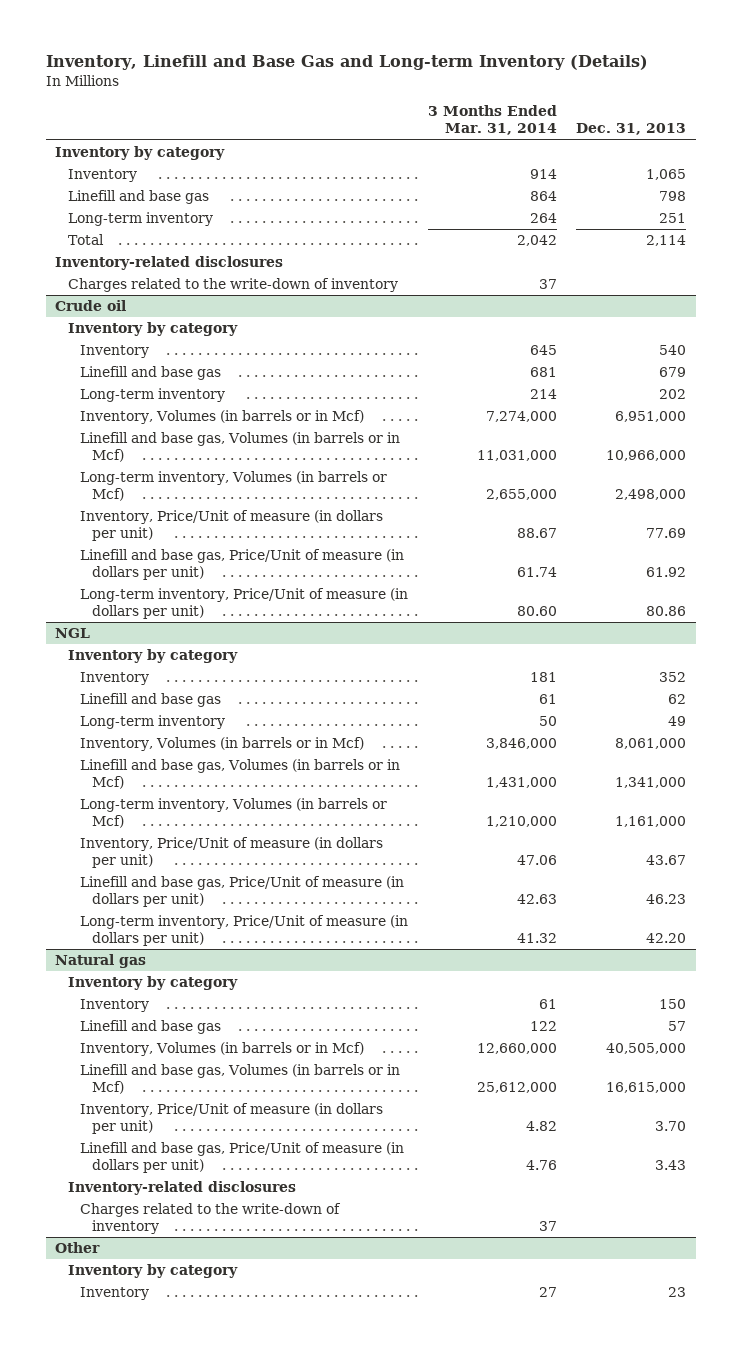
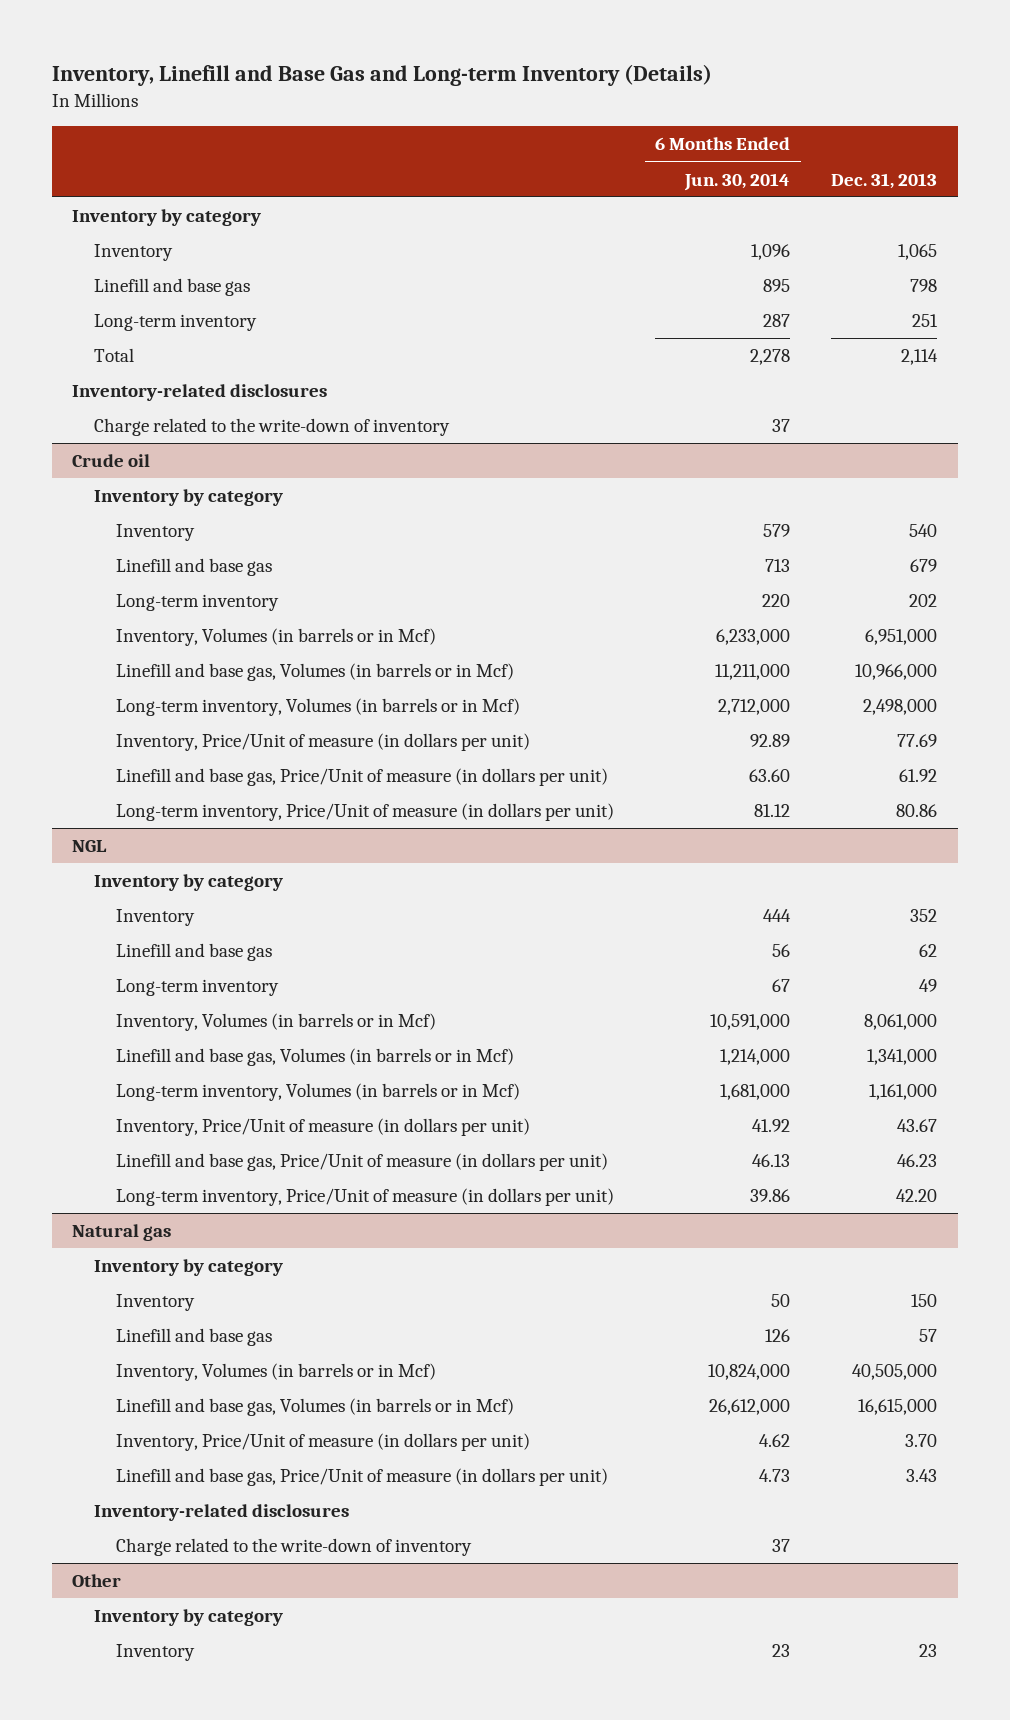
- | 3 Months Ended Mar. 31, 2014 | Dec. 31, 2013
+ | 6 Months Ended Jun. 30, 2014 | Dec. 31, 2013
- Charges related to the write-down of inventory | 37 |
+ Charge related to the write-down of inventory | 37 |
@ Crude oil
- Long-term inventory, Volumes (in barrels or Mcf) | 2,655,000 | 2,498,000
+ Long-term inventory, Volumes (in barrels or in Mcf) | 2,712,000 | 2,498,000
@ NGL
- Long-term inventory, Volumes (in barrels or Mcf) | 1,210,000 | 1,161,000
+ Long-term inventory, Volumes (in barrels or in Mcf) | 1,681,000 | 1,161,000
@ Natural gas
- Charges related to the write-down of inventory | 37 |
+ Charge related to the write-down of inventory | 37 |

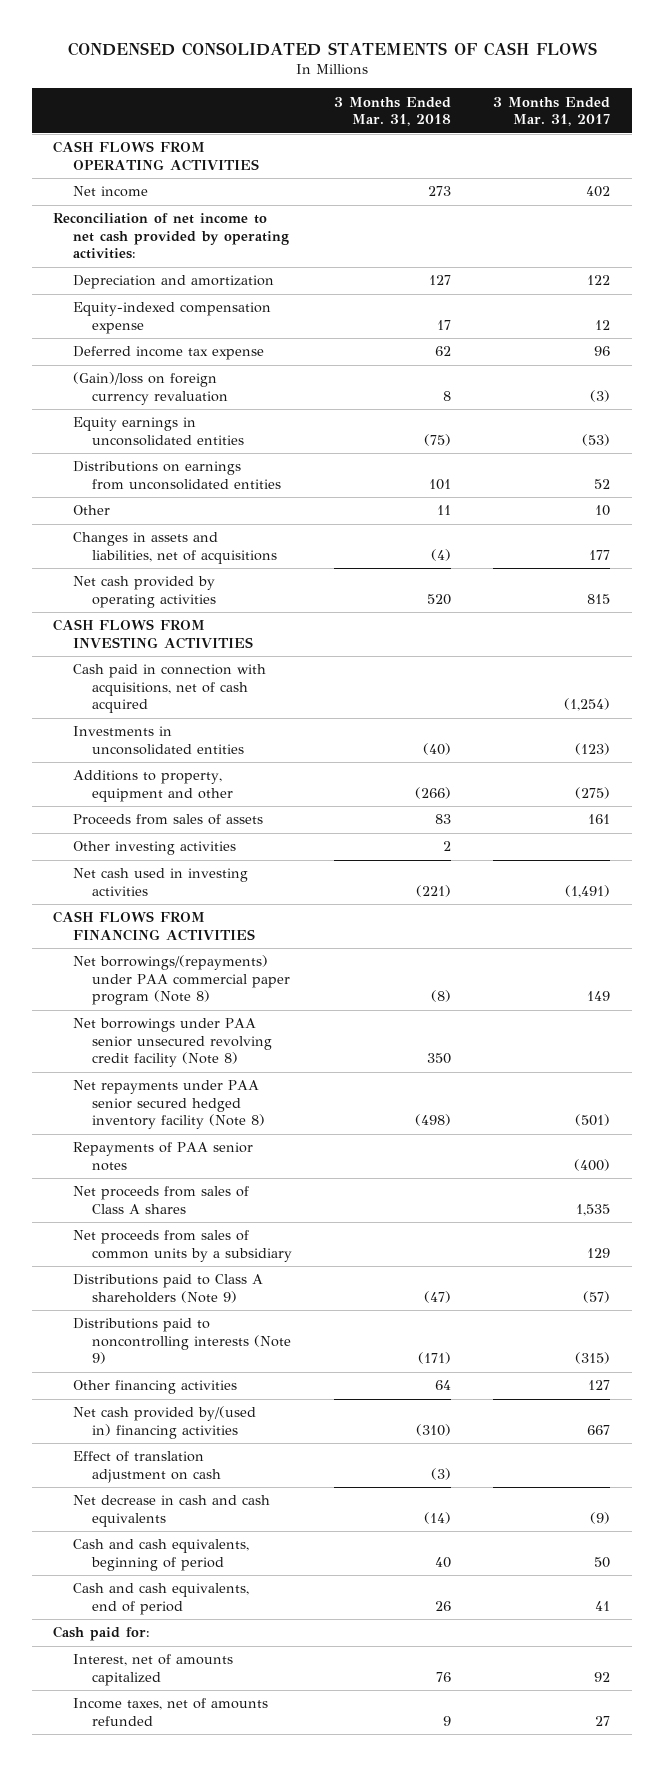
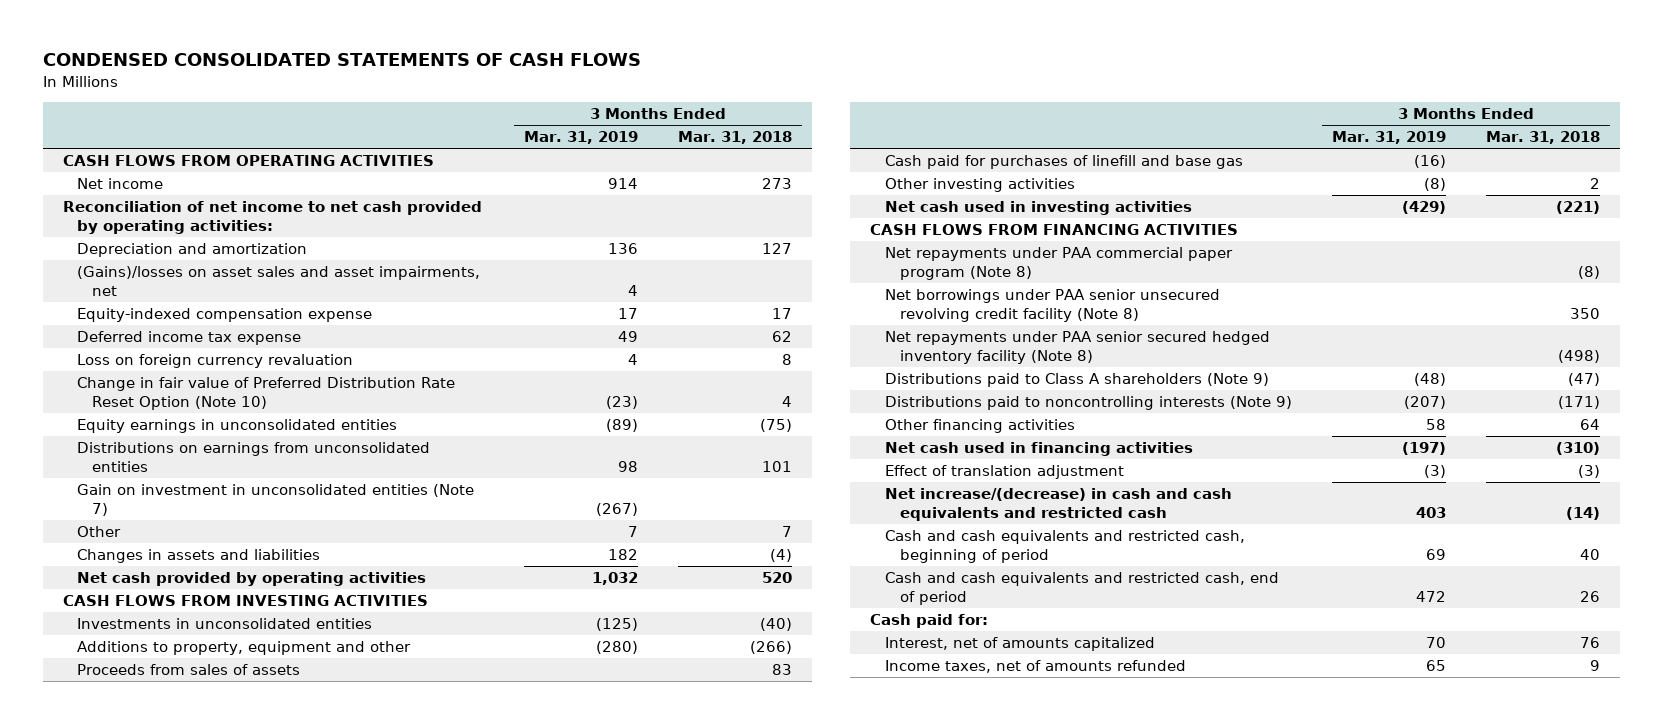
- | 3 Months Ended Mar. 31, 2018 | 3 Months Ended Mar. 31, 2017
+ | 3 Months Ended Mar. 31, 2019 | 3 Months Ended Mar. 31, 2018
+ (Gains)/losses on asset sales and asset impairments, net | 4 |
- (Gain)/loss on foreign currency revaluation | 8 | (3)
+ Loss on foreign currency revaluation | 4 | 8
+ Change in fair value of Preferred Distribution Rate Reset Option (Note 10) | (23) | 4
- Other | 11 | 10
- Changes in assets and liabilities, net of acquisitions | (4) | 177
+ Gain on investment in unconsolidated entities (Note 7) | (267) |
+ Other | 7 | 7
+ Changes in assets and liabilities | 182 | (4)
- Cash paid in connection with acquisitions, net of cash acquired | | (1,254)
+ Cash paid for purchases of linefill and base gas | (16) |
- Net borrowings/(repayments) under PAA commercial paper program (Note 8) | (8) | 149
+ Net repayments under PAA commercial paper program (Note 8) | | (8)
- Repayments of PAA senior notes | | (400)
- Net proceeds from sales of Class A shares | | 1,535
- Net proceeds from sales of common units by a subsidiary | | 129
- Net cash provided by/(used in) financing activities | (310) | 667
- Effect of translation adjustment on cash | (3) |
- Net decrease in cash and cash equivalents | (14) | (9)
- Cash and cash equivalents, beginning of period | 40 | 50
- Cash and cash equivalents, end of period | 26 | 41
+ Net cash used in financing activities | (197) | (310)
+ Effect of translation adjustment | (3) | (3)
+ Net increase/(decrease) in cash and cash equivalents and restricted cash | 403 | (14)
+ Cash and cash equivalents and restricted cash, beginning of period | 69 | 40
+ Cash and cash equivalents and restricted cash, end of period | 472 | 26

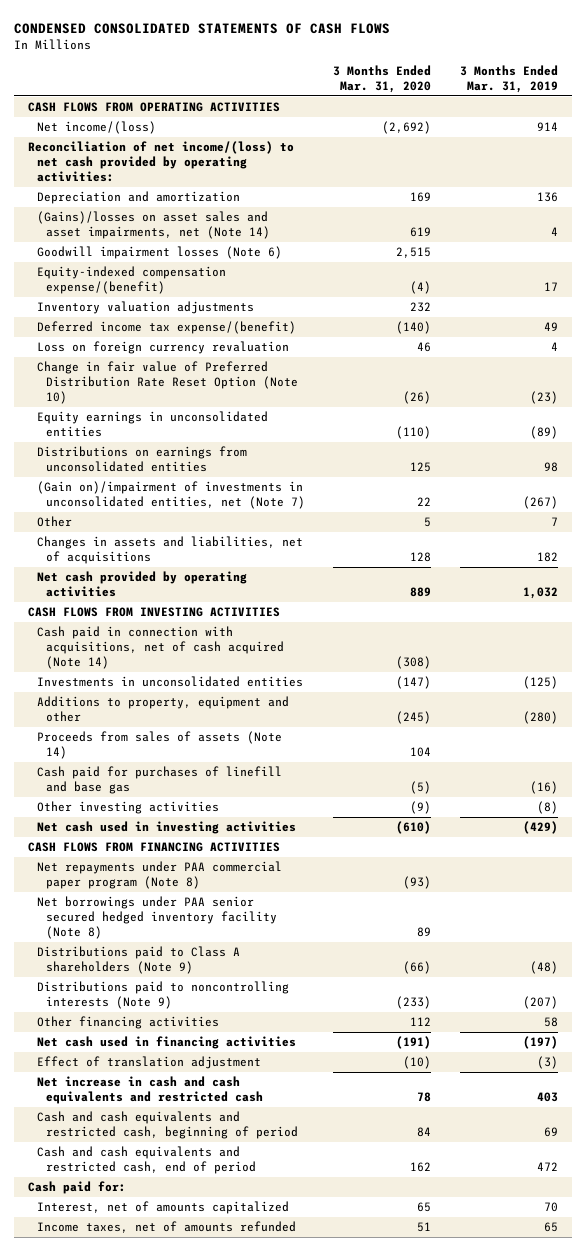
- | 3 Months Ended Mar. 31, 2019 | 3 Months Ended Mar. 31, 2018
+ | 3 Months Ended Mar. 31, 2020 | 3 Months Ended Mar. 31, 2019
- Net income | 914 | 273
- Reconciliation of net income to net cash provided by operating activities:
+ Net income/(loss) | (2,692) | 914
+ Reconciliation of net income/(loss) to net cash provided by operating activities:
- (Gains)/losses on asset sales and asset impairments, net | 4 |
- Equity-indexed compensation expense | 17 | 17
- Deferred income tax expense | 49 | 62
+ (Gains)/losses on asset sales and asset impairments, net (Note 14) | 619 | 4
+ Goodwill impairment losses (Note 6) | 2,515 |
+ Equity-indexed compensation expense/(benefit) | (4) | 17
+ Inventory valuation adjustments | 232 |
+ Deferred income tax expense/(benefit) | (140) | 49
- Gain on investment in unconsolidated entities (Note 7) | (267) |
+ (Gain on)/impairment of investments in unconsolidated entities, net (Note 7) | 22 | (267)
- Changes in assets and liabilities | 182 | (4)
+ Changes in assets and liabilities, net of acquisitions | 128 | 182
+ Cash paid in connection with acquisitions, net of cash acquired (Note 14) | (308) |
- Proceeds from sales of assets | | 83
+ Proceeds from sales of assets (Note 14) | 104 |
- Net borrowings under PAA senior unsecured revolving credit facility (Note 8) | | 350
- Net repayments under PAA senior secured hedged inventory facility (Note 8) | | (498)
+ Net borrowings under PAA senior secured hedged inventory facility (Note 8) | 89 |
- Net increase/(decrease) in cash and cash equivalents and restricted cash | 403 | (14)
+ Net increase in cash and cash equivalents and restricted cash | 78 | 403

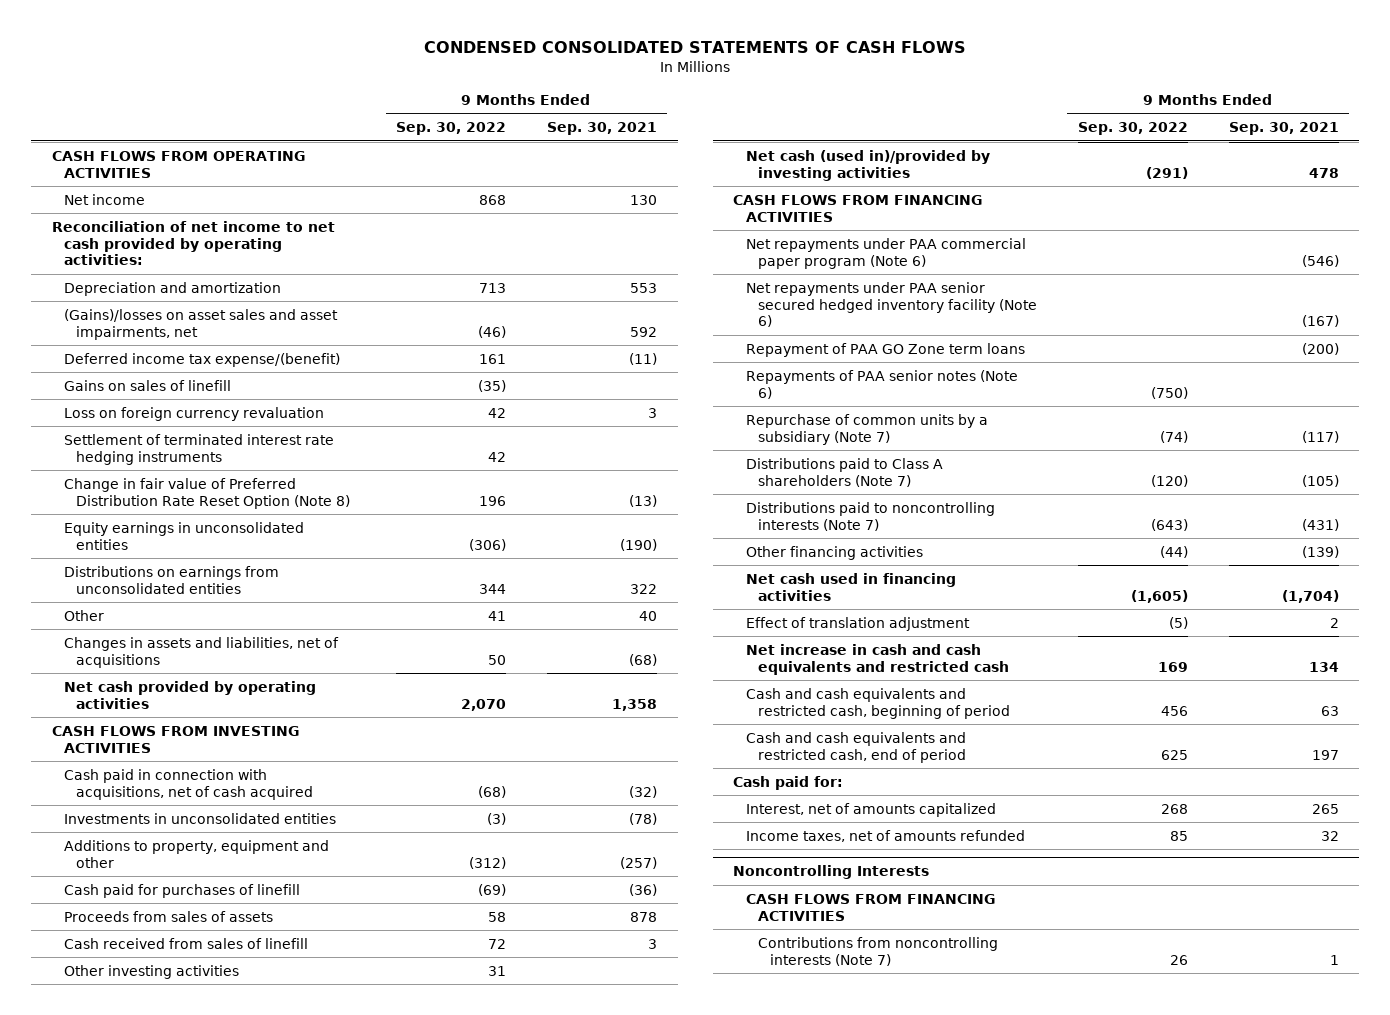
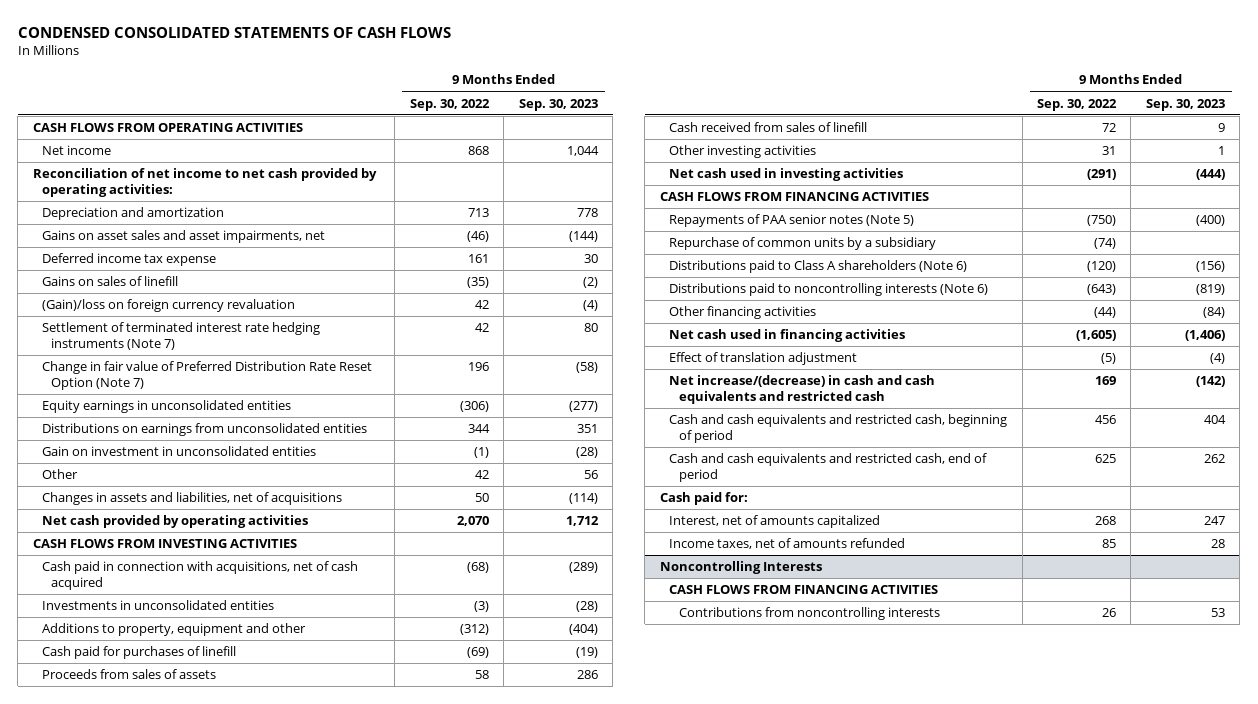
- | 9 Months Ended Sep. 30, 2022 | 9 Months Ended Sep. 30, 2021
+ | 9 Months Ended Sep. 30, 2022 | 9 Months Ended Sep. 30, 2023
- (Gains)/losses on asset sales and asset impairments, net | (46) | 592
- Deferred income tax expense/(benefit) | 161 | (11)
+ Gains on asset sales and asset impairments, net | (46) | (144)
+ Deferred income tax expense | 161 | 30
- Loss on foreign currency revaluation | 42 | 3
- Settlement of terminated interest rate hedging instruments | 42 |
- Change in fair value of Preferred Distribution Rate Reset Option (Note 8) | 196 | (13)
+ (Gain)/loss on foreign currency revaluation | 42 | (4)
+ Settlement of terminated interest rate hedging instruments (Note 7) | 42 | 80
+ Change in fair value of Preferred Distribution Rate Reset Option (Note 7) | 196 | (58)
- Other | 41 | 40
+ Gain on investment in unconsolidated entities | (1) | (28)
+ Other | 42 | 56
- Net cash (used in)/provided by investing activities | (291) | 478
+ Net cash used in investing activities | (291) | (444)
- Net repayments under PAA commercial paper program (Note 6) | | (546)
- Net repayments under PAA senior secured hedged inventory facility (Note 6) | | (167)
- Repayment of PAA GO Zone term loans | | (200)
- Repayments of PAA senior notes (Note 6) | (750) |
- Repurchase of common units by a subsidiary (Note 7) | (74) | (117)
- Distributions paid to Class A shareholders (Note 7) | (120) | (105)
- Distributions paid to noncontrolling interests (Note 7) | (643) | (431)
+ Repayments of PAA senior notes (Note 5) | (750) | (400)
+ Repurchase of common units by a subsidiary | (74) |
+ Distributions paid to Class A shareholders (Note 6) | (120) | (156)
+ Distributions paid to noncontrolling interests (Note 6) | (643) | (819)
- Net increase in cash and cash equivalents and restricted cash | 169 | 134
+ Net increase/(decrease) in cash and cash equivalents and restricted cash | 169 | (142)
@ Noncontrolling Interests
- Contributions from noncontrolling interests (Note 7) | 26 | 1
+ Contributions from noncontrolling interests | 26 | 53

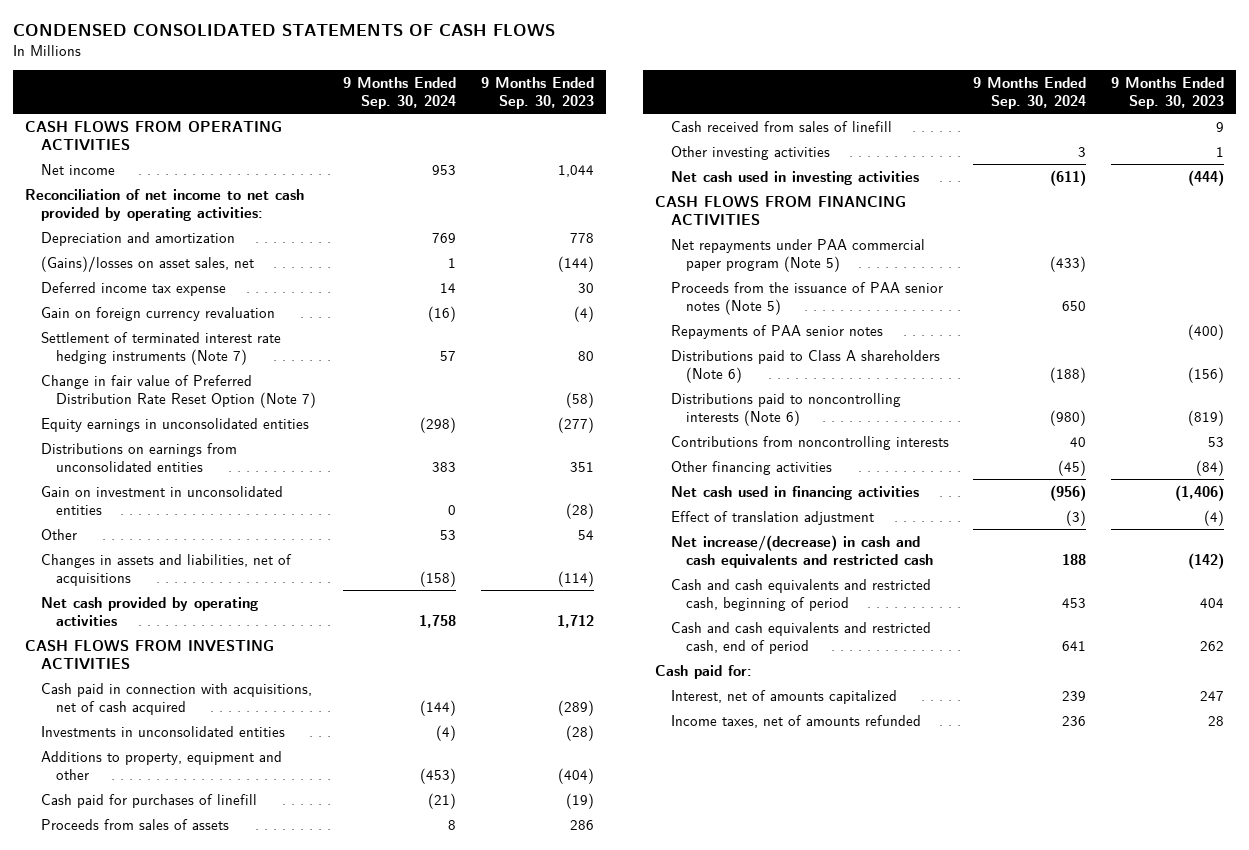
- | 9 Months Ended Sep. 30, 2022 | 9 Months Ended Sep. 30, 2023
+ | 9 Months Ended Sep. 30, 2024 | 9 Months Ended Sep. 30, 2023
- Gains on asset sales and asset impairments, net | (46) | (144)
+ (Gains)/losses on asset sales, net | 1 | (144)
- Gains on sales of linefill | (35) | (2)
- (Gain)/loss on foreign currency revaluation | 42 | (4)
+ Gain on foreign currency revaluation | (16) | (4)
- Other | 42 | 56
+ Other | 53 | 54
- Repayments of PAA senior notes (Note 5) | (750) | (400)
- Repurchase of common units by a subsidiary | (74) |
+ Net repayments under PAA commercial paper program (Note 5) | (433) |
+ Proceeds from the issuance of PAA senior notes (Note 5) | 650 |
+ Repayments of PAA senior notes | | (400)
+ Contributions from noncontrolling interests | 40 | 53
- Noncontrolling Interests
- CASH FLOWS FROM FINANCING ACTIVITIES
- Contributions from noncontrolling interests | 26 | 53

